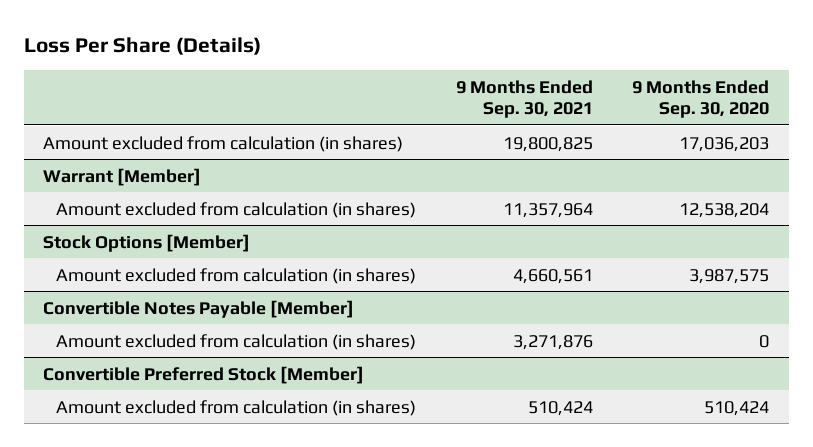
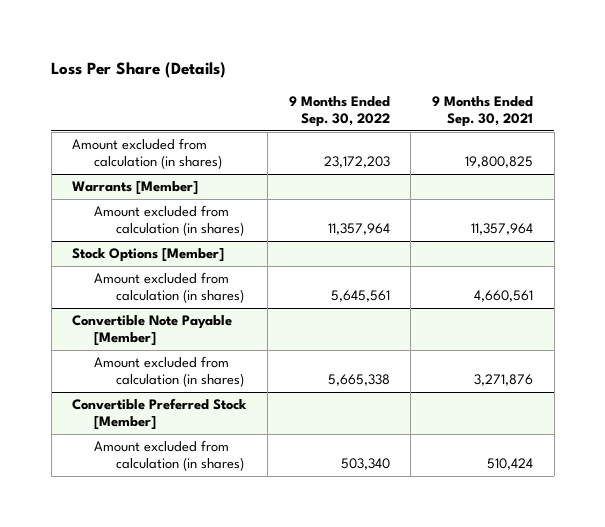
- | 9 Months Ended Sep. 30, 2021 | 9 Months Ended Sep. 30, 2020
+ | 9 Months Ended Sep. 30, 2022 | 9 Months Ended Sep. 30, 2021
- Warrant [Member]
+ Warrants [Member]
- Convertible Notes Payable [Member]
+ Convertible Note Payable [Member]

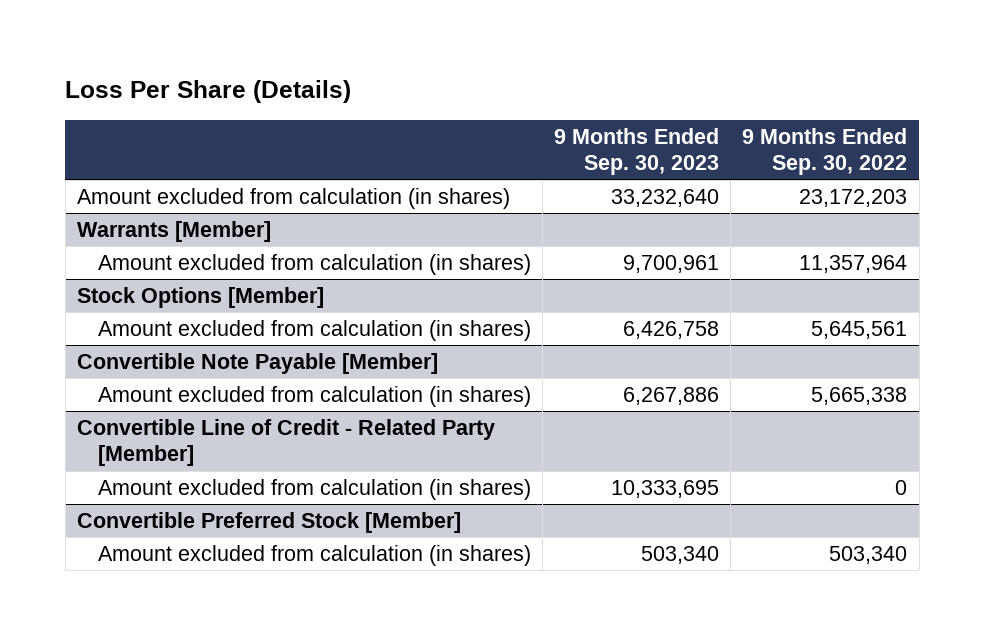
- | 9 Months Ended Sep. 30, 2022 | 9 Months Ended Sep. 30, 2021
+ | 9 Months Ended Sep. 30, 2023 | 9 Months Ended Sep. 30, 2022
+ Convertible Line of Credit - Related Party [Member]
+ Amount excluded from calculation (in shares) | 10,333,695 | 0

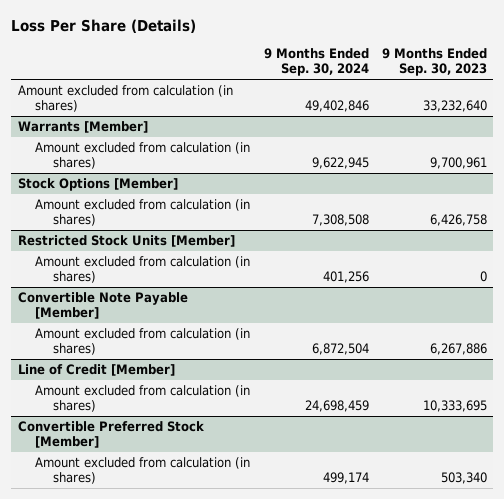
- | 9 Months Ended Sep. 30, 2023 | 9 Months Ended Sep. 30, 2022
+ | 9 Months Ended Sep. 30, 2024 | 9 Months Ended Sep. 30, 2023
+ Restricted Stock Units [Member]
+ Amount excluded from calculation (in shares) | 401,256 | 0
- Convertible Line of Credit - Related Party [Member]
+ Line of Credit [Member]

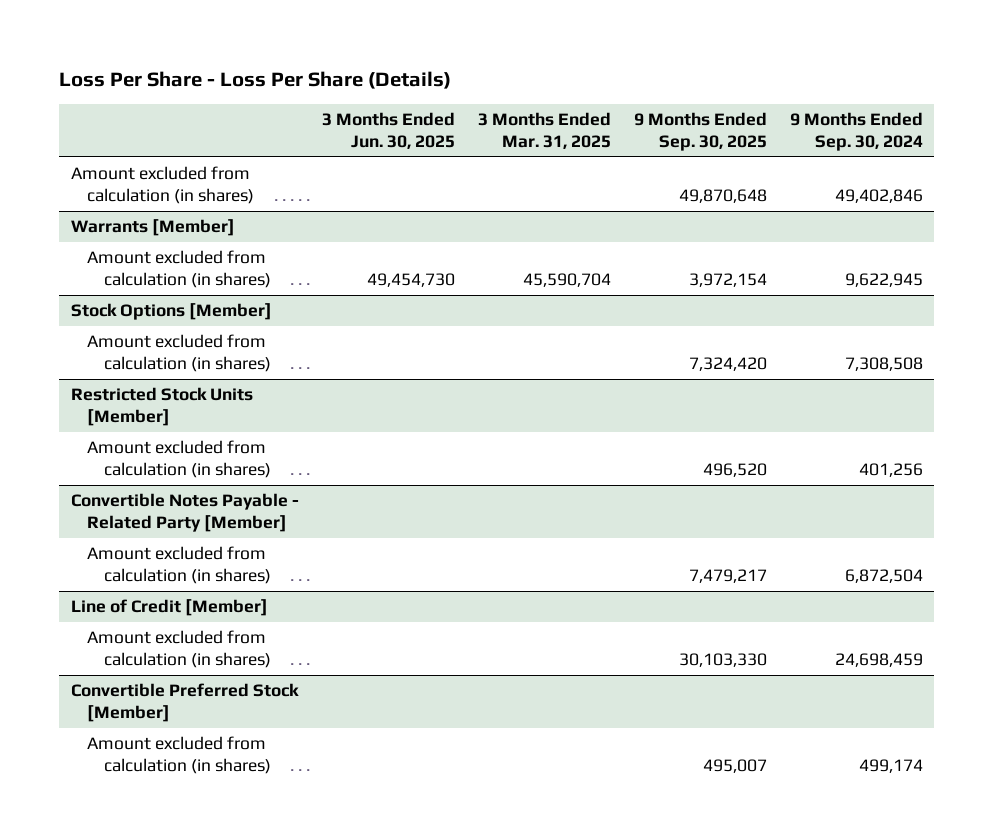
- Loss Per Share (Details)
+ Loss Per Share - Loss Per Share (Details)
- | 9 Months Ended Sep. 30, 2024 | 9 Months Ended Sep. 30, 2023
+ | 3 Months Ended Jun. 30, 2025 | 3 Months Ended Mar. 31, 2025 | 9 Months Ended Sep. 30, 2025 | 9 Months Ended Sep. 30, 2024
- Convertible Note Payable [Member]
+ Convertible Notes Payable - Related Party [Member]

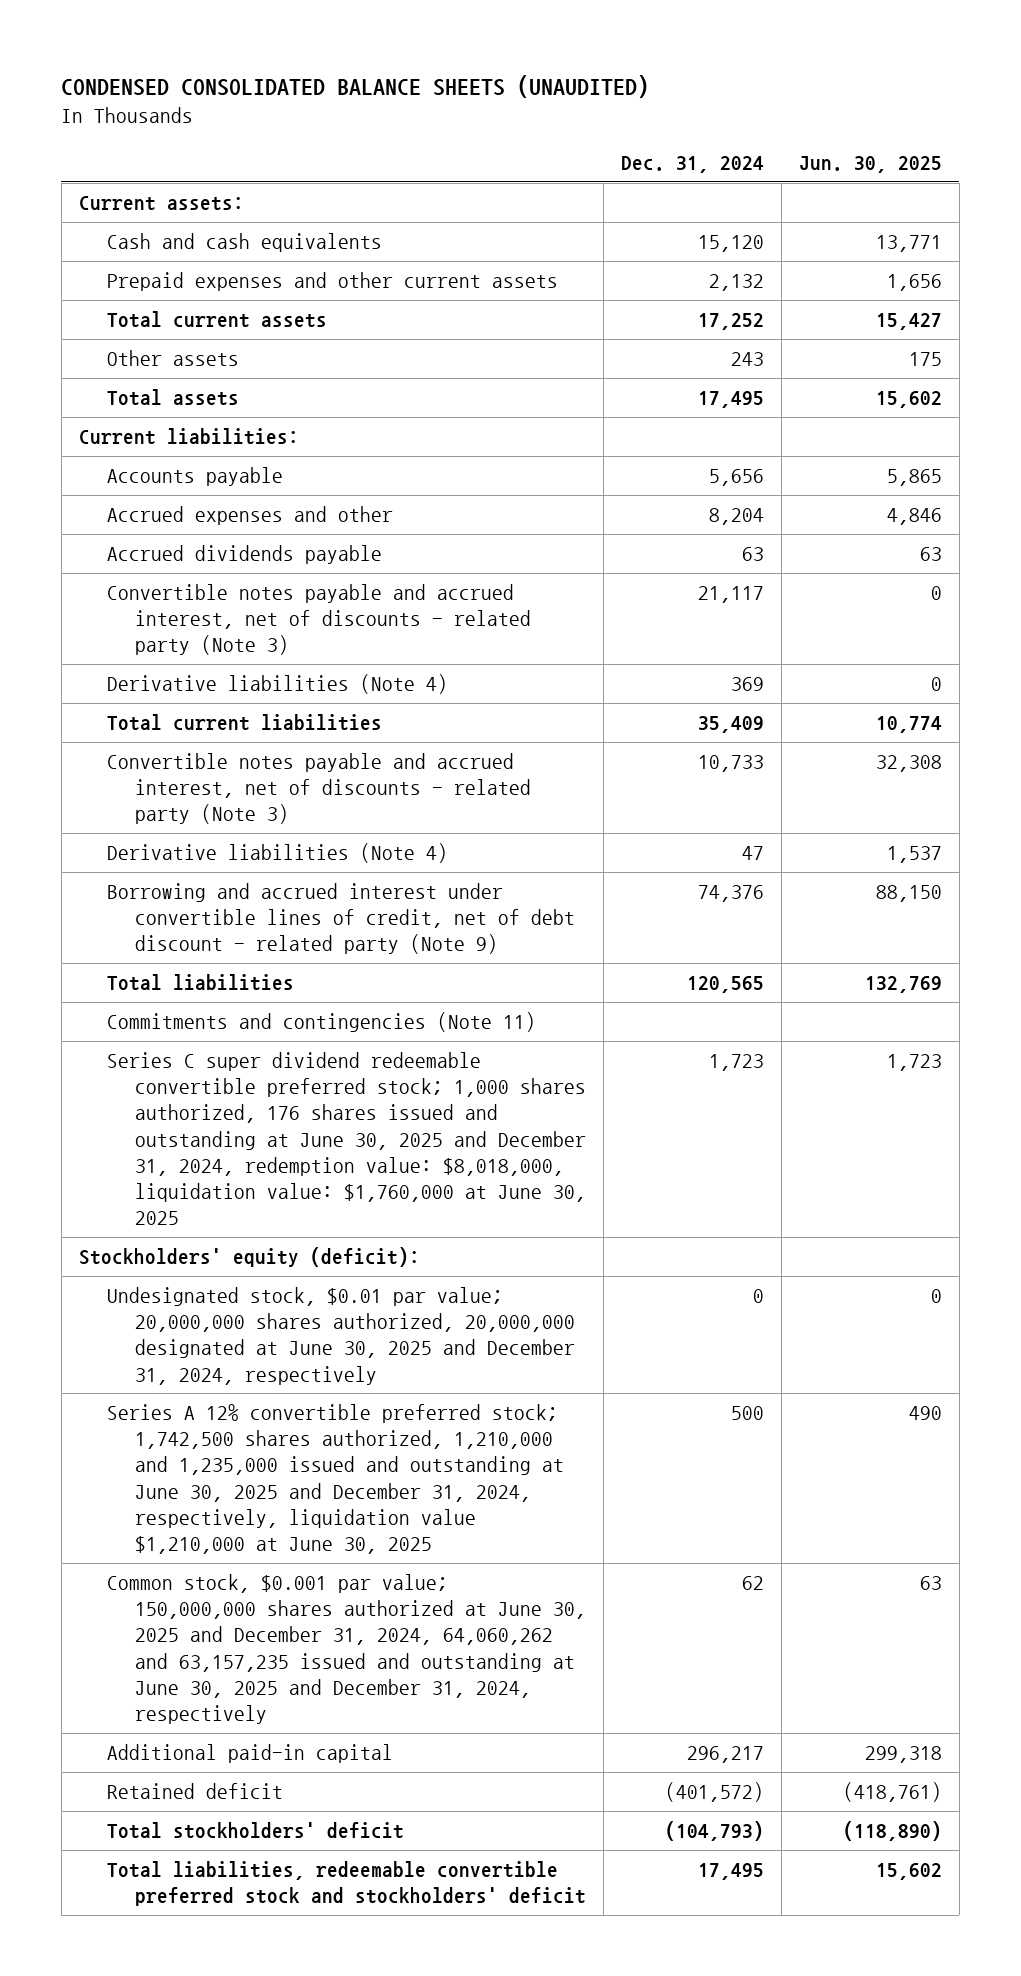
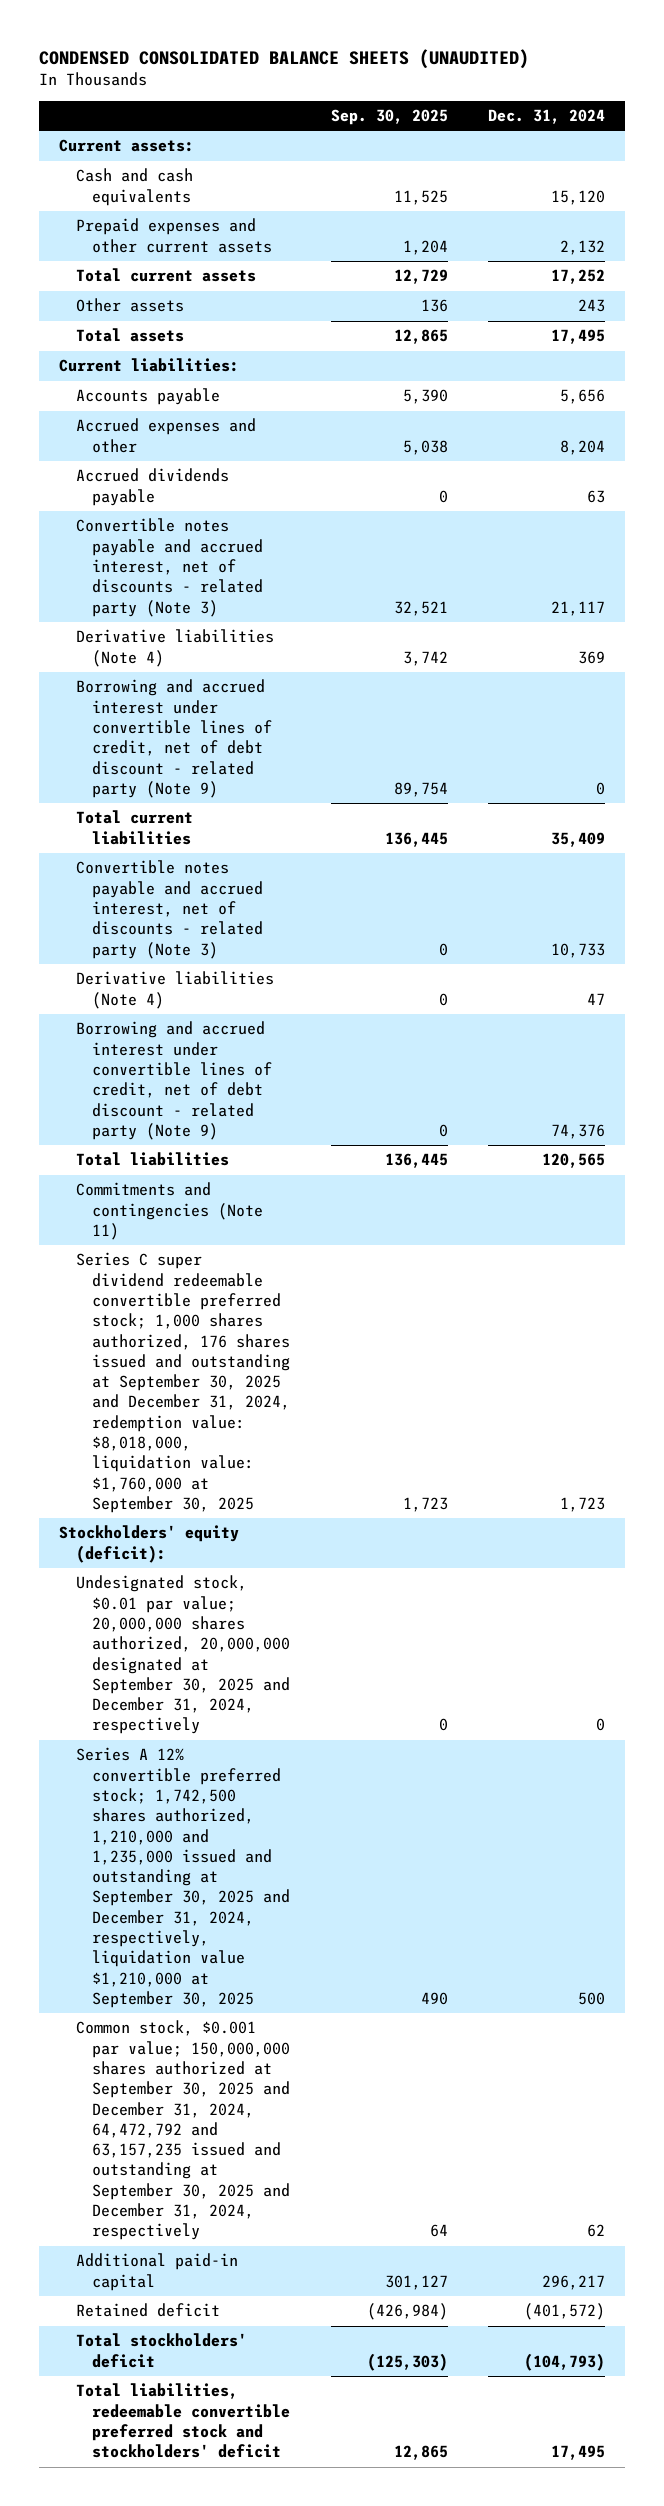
- | Dec. 31, 2024 | Jun. 30, 2025
+ | Sep. 30, 2025 | Dec. 31, 2024
+ Borrowing and accrued interest under convertible lines of credit, net of debt discount - related party (Note 9) | 89,754 | 0
- Series C super dividend redeemable convertible preferred stock; 1,000 shares authorized, 176 shares issued and outstanding at June 30, 2025 and December 31, 2024, redemption value: $8,018,000, liquidation value: $1,760,000 at June 30, 2025 | 1,723 | 1,723
+ Series C super dividend redeemable convertible preferred stock; 1,000 shares authorized, 176 shares issued and outstanding at September 30, 2025 and December 31, 2024, redemption value: $8,018,000, liquidation value: $1,760,000 at September 30, 2025 | 1,723 | 1,723
- Undesignated stock, $0.01 par value; 20,000,000 shares authorized, 20,000,000 designated at June 30, 2025 and December 31, 2024, respectively | 0 | 0
- Series A 12% convertible preferred stock; 1,742,500 shares authorized, 1,210,000 and 1,235,000 issued and outstanding at June 30, 2025 and December 31, 2024, respectively, liquidation value $1,210,000 at June 30, 2025 | 500 | 490
- Common stock, $0.001 par value; 150,000,000 shares authorized at June 30, 2025 and December 31, 2024, 64,060,262 and 63,157,235 issued and outstanding at June 30, 2025 and December 31, 2024, respectively | 62 | 63
+ Undesignated stock, $0.01 par value; 20,000,000 shares authorized, 20,000,000 designated at September 30, 2025 and December 31, 2024, respectively | 0 | 0
+ Series A 12% convertible preferred stock; 1,742,500 shares authorized, 1,210,000 and 1,235,000 issued and outstanding at September 30, 2025 and December 31, 2024, respectively, liquidation value $1,210,000 at September 30, 2025 | 490 | 500
+ Common stock, $0.001 par value; 150,000,000 shares authorized at September 30, 2025 and December 31, 2024, 64,472,792 and 63,157,235 issued and outstanding at September 30, 2025 and December 31, 2024, respectively | 64 | 62

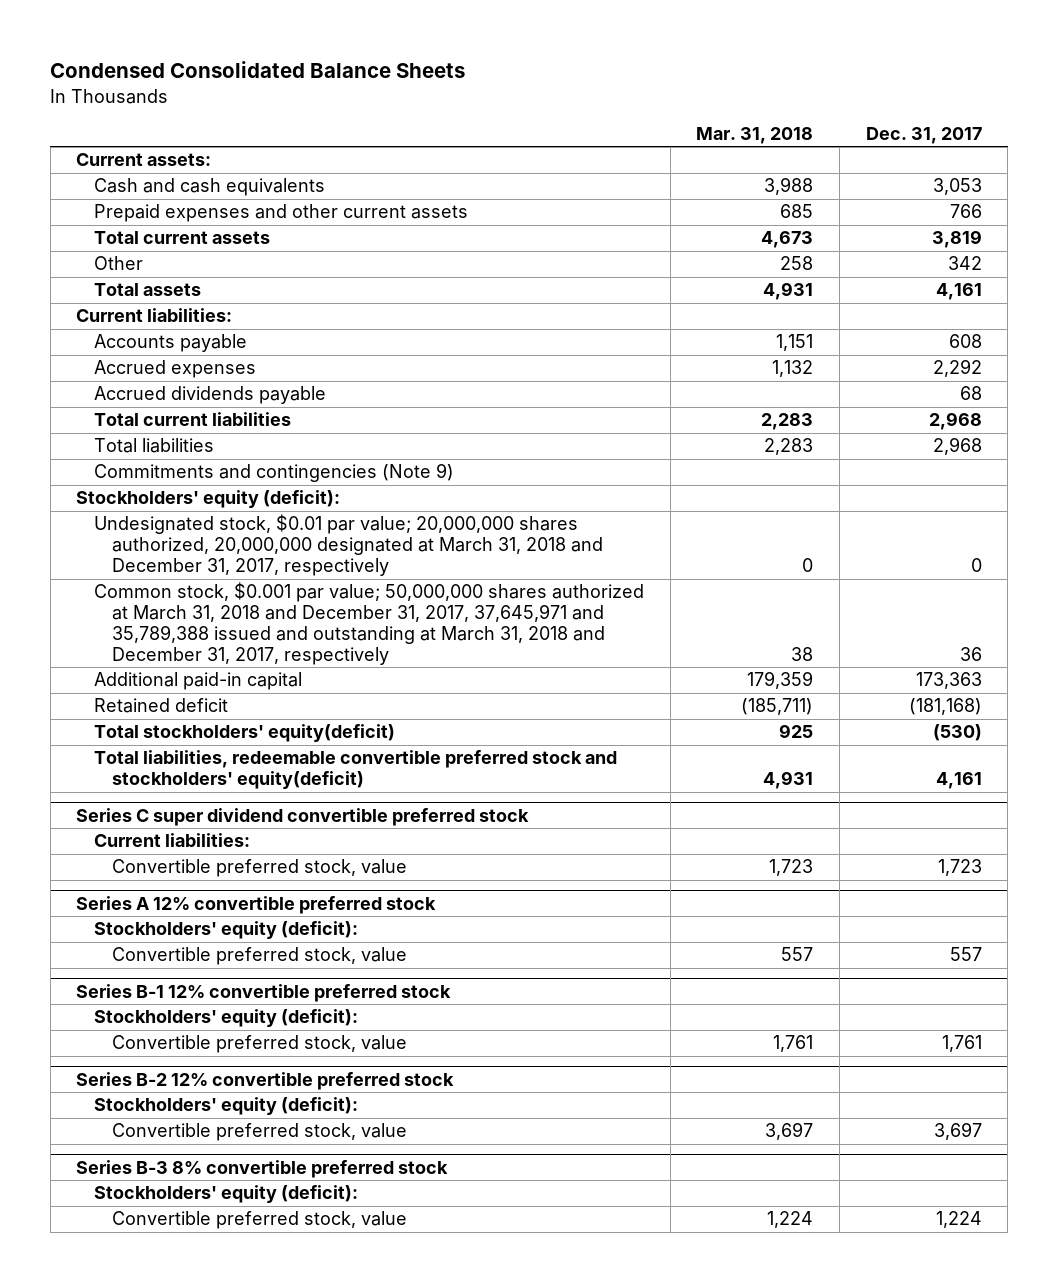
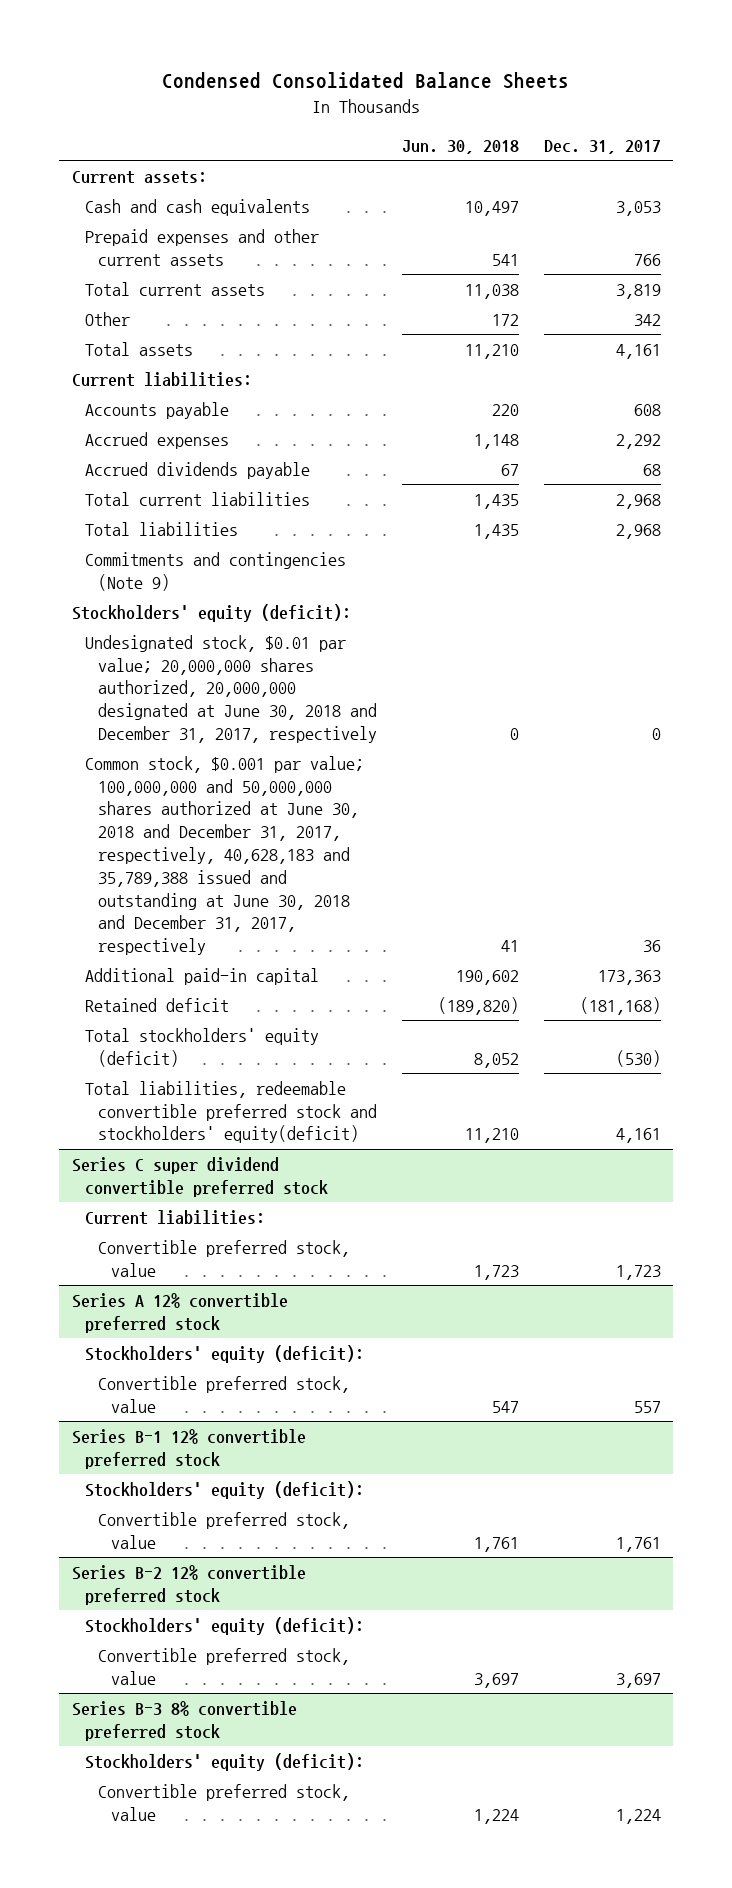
- | Mar. 31, 2018 | Dec. 31, 2017
+ | Jun. 30, 2018 | Dec. 31, 2017
- Undesignated stock, $0.01 par value; 20,000,000 shares authorized, 20,000,000 designated at March 31, 2018 and December 31, 2017, respectively | 0 | 0
- Common stock, $0.001 par value; 50,000,000 shares authorized at March 31, 2018 and December 31, 2017, 37,645,971 and 35,789,388 issued and outstanding at March 31, 2018 and December 31, 2017, respectively | 38 | 36
+ Undesignated stock, $0.01 par value; 20,000,000 shares authorized, 20,000,000 designated at June 30, 2018 and December 31, 2017, respectively | 0 | 0
+ Common stock, $0.001 par value; 100,000,000 and 50,000,000 shares authorized at June 30, 2018 and December 31, 2017, respectively, 40,628,183 and 35,789,388 issued and outstanding at June 30, 2018 and December 31, 2017, respectively | 41 | 36
- Total stockholders' equity(deficit) | 925 | (530)
+ Total stockholders' equity (deficit) | 8,052 | (530)

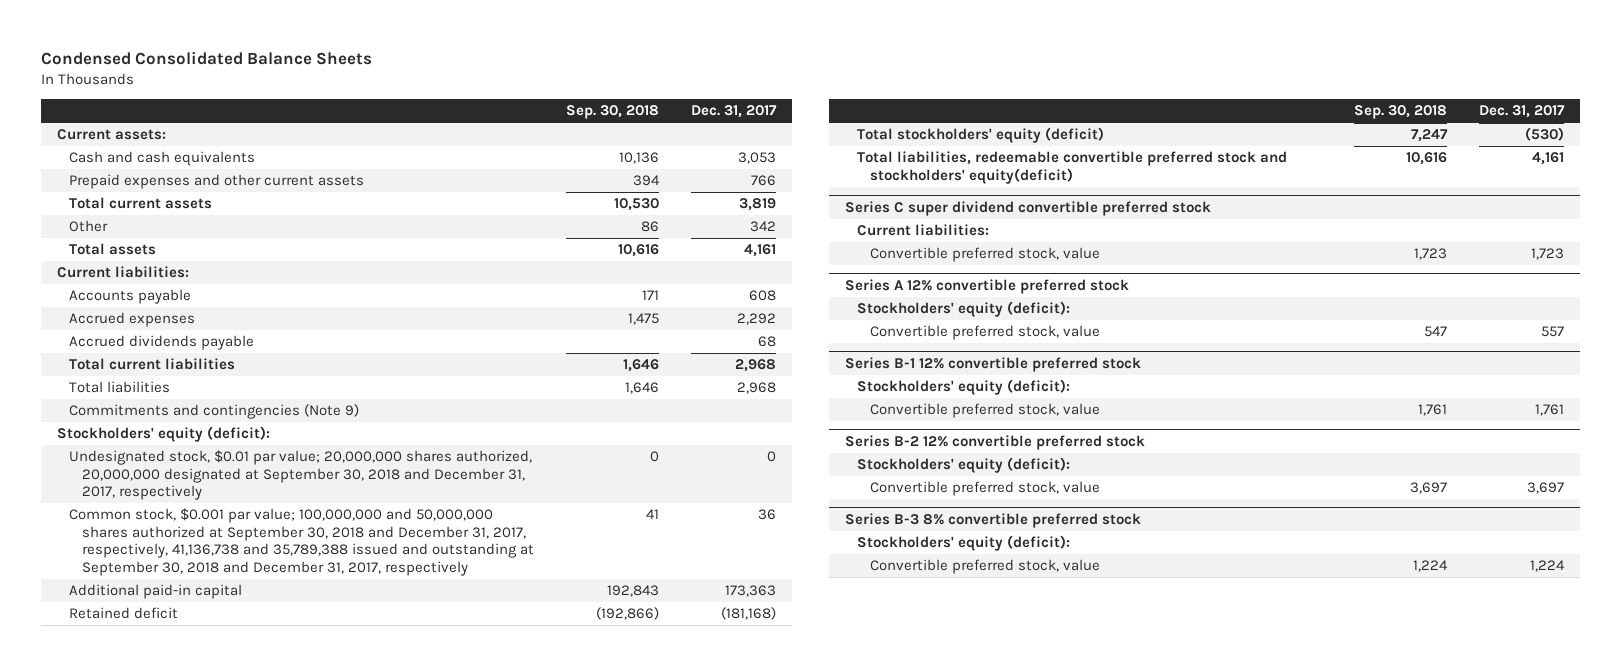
- | Jun. 30, 2018 | Dec. 31, 2017
+ | Sep. 30, 2018 | Dec. 31, 2017
- Undesignated stock, $0.01 par value; 20,000,000 shares authorized, 20,000,000 designated at June 30, 2018 and December 31, 2017, respectively | 0 | 0
- Common stock, $0.001 par value; 100,000,000 and 50,000,000 shares authorized at June 30, 2018 and December 31, 2017, respectively, 40,628,183 and 35,789,388 issued and outstanding at June 30, 2018 and December 31, 2017, respectively | 41 | 36
+ Undesignated stock, $0.01 par value; 20,000,000 shares authorized, 20,000,000 designated at September 30, 2018 and December 31, 2017, respectively | 0 | 0
+ Common stock, $0.001 par value; 100,000,000 and 50,000,000 shares authorized at September 30, 2018 and December 31, 2017, respectively, 41,136,738 and 35,789,388 issued and outstanding at September 30, 2018 and December 31, 2017, respectively | 41 | 36

